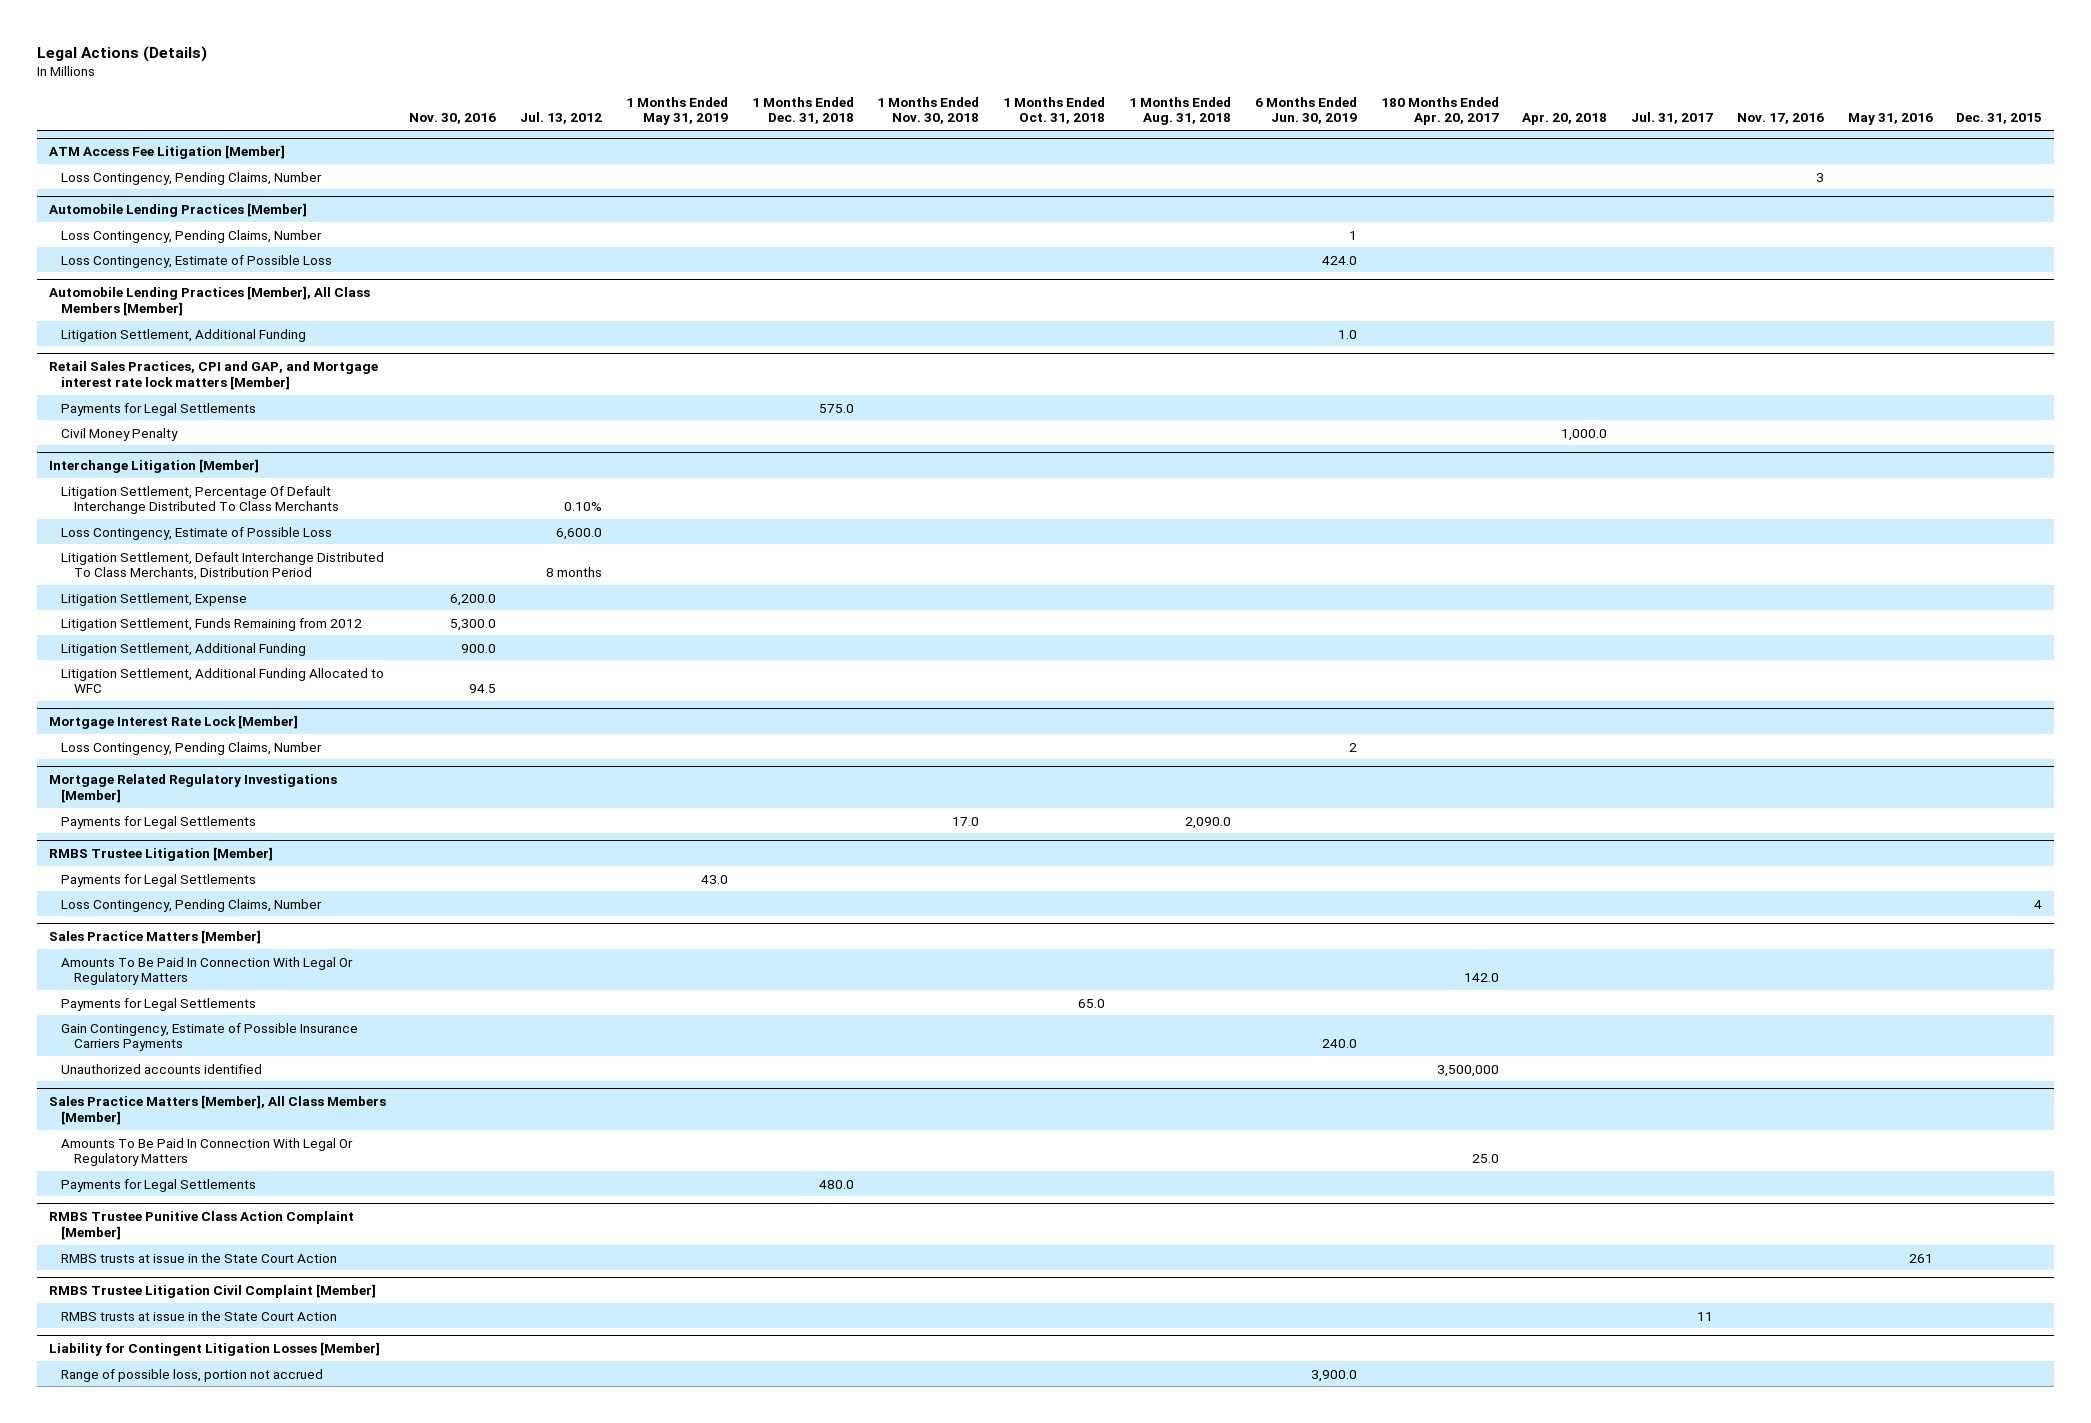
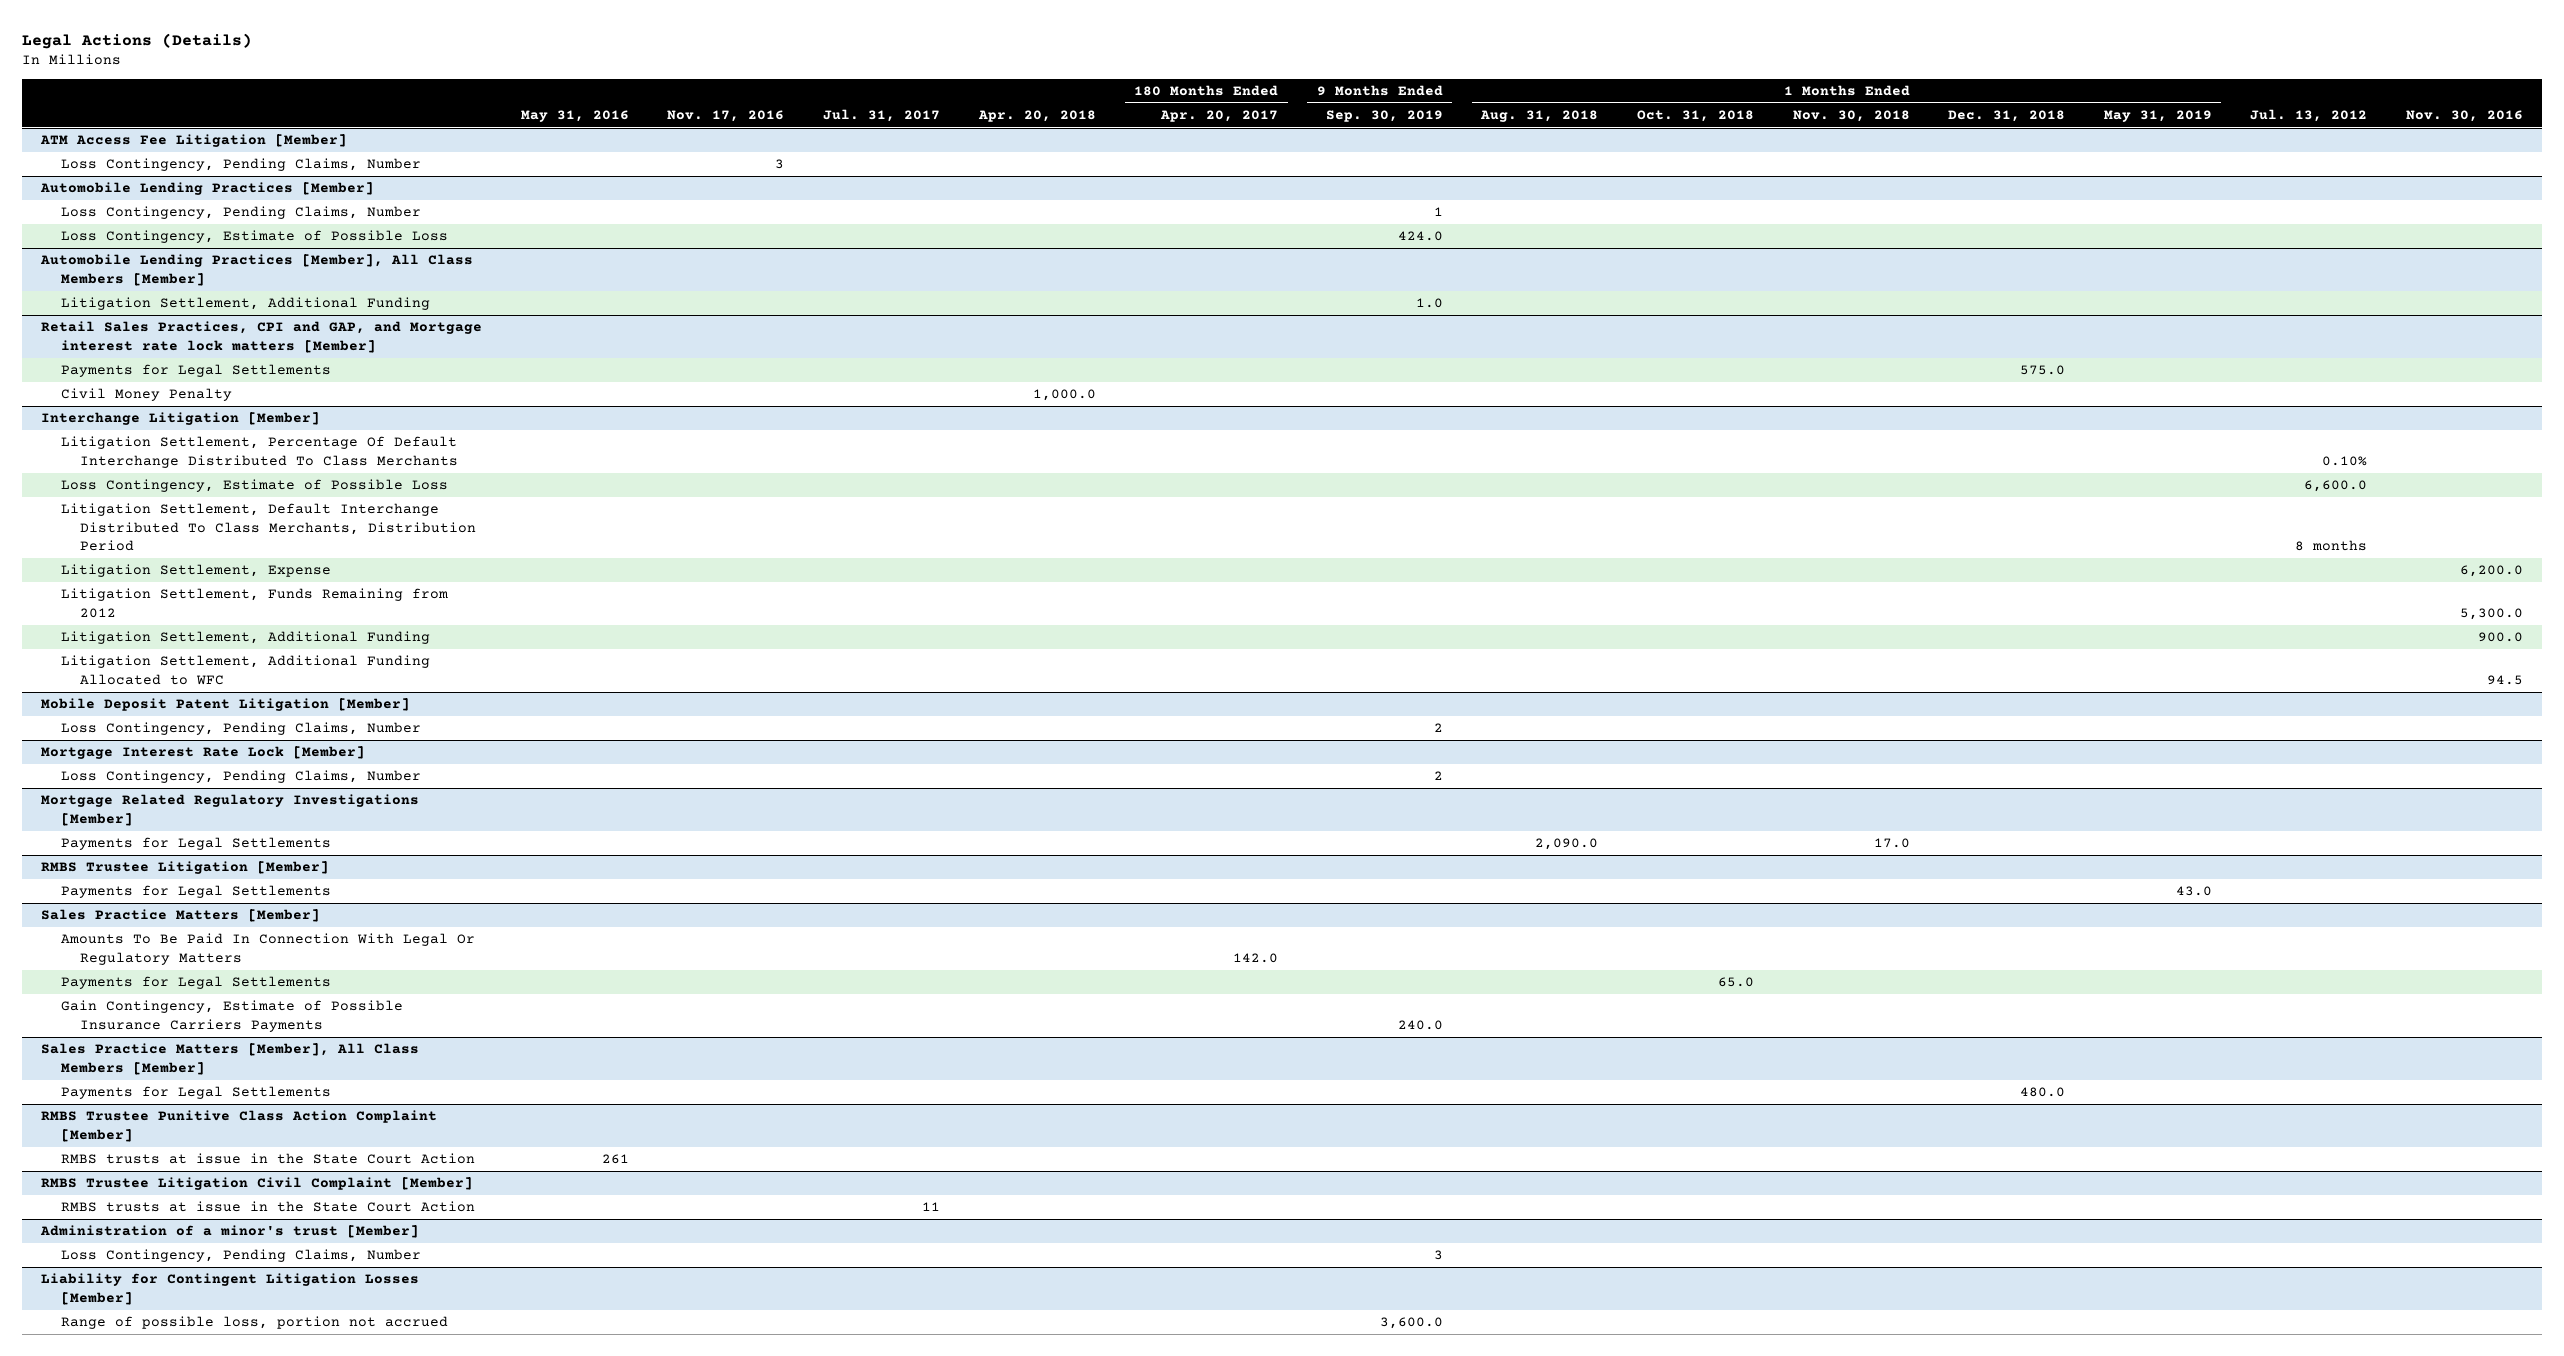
- | Nov. 30, 2016 | Jul. 13, 2012 | 1 Months Ended May 31, 2019 | 1 Months Ended Dec. 31, 2018 | 1 Months Ended Nov. 30, 2018 | 1 Months Ended Oct. 31, 2018 | 1 Months Ended Aug. 31, 2018 | 6 Months Ended Jun. 30, 2019 | 180 Months Ended Apr. 20, 2017 | Apr. 20, 2018 | Jul. 31, 2017 | Nov. 17, 2016 | May 31, 2016 | Dec. 31, 2015
+ | May 31, 2016 | Nov. 17, 2016 | Jul. 31, 2017 | Apr. 20, 2018 | 180 Months Ended Apr. 20, 2017 | 9 Months Ended Sep. 30, 2019 | 1 Months Ended Aug. 31, 2018 | 1 Months Ended Oct. 31, 2018 | 1 Months Ended Nov. 30, 2018 | 1 Months Ended Dec. 31, 2018 | 1 Months Ended May 31, 2019 | Jul. 13, 2012 | Nov. 30, 2016
+ Mobile Deposit Patent Litigation [Member]
+ Loss Contingency, Pending Claims, Number | | | | | | 2 | | | | | | |
@ RMBS Trustee Litigation [Member]
- Loss Contingency, Pending Claims, Number | | | | | | | | | | | | | | 4
@ Sales Practice Matters [Member]
- Unauthorized accounts identified | | | | | | | | | 3,500,000 | | | | |
@ Sales Practice Matters [Member], All Class Members [Member]
- Amounts To Be Paid In Connection With Legal Or Regulatory Matters | | | | | | | | | 25.0 | | | | |
+ Administration of a minor's trust [Member]
+ Loss Contingency, Pending Claims, Number | | | | | | 3 | | | | | | |

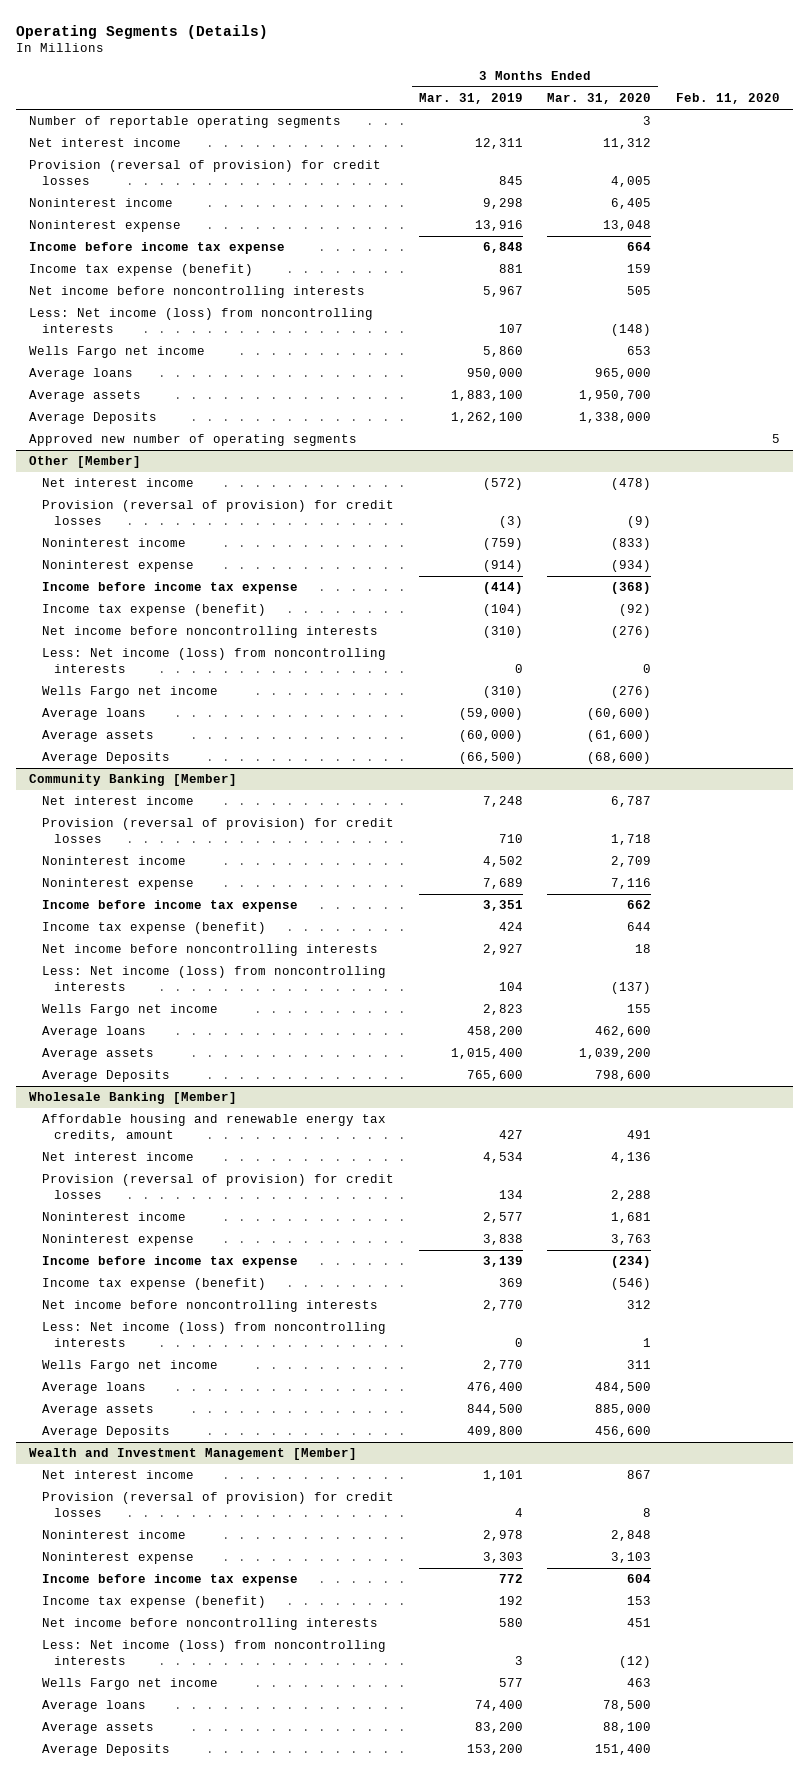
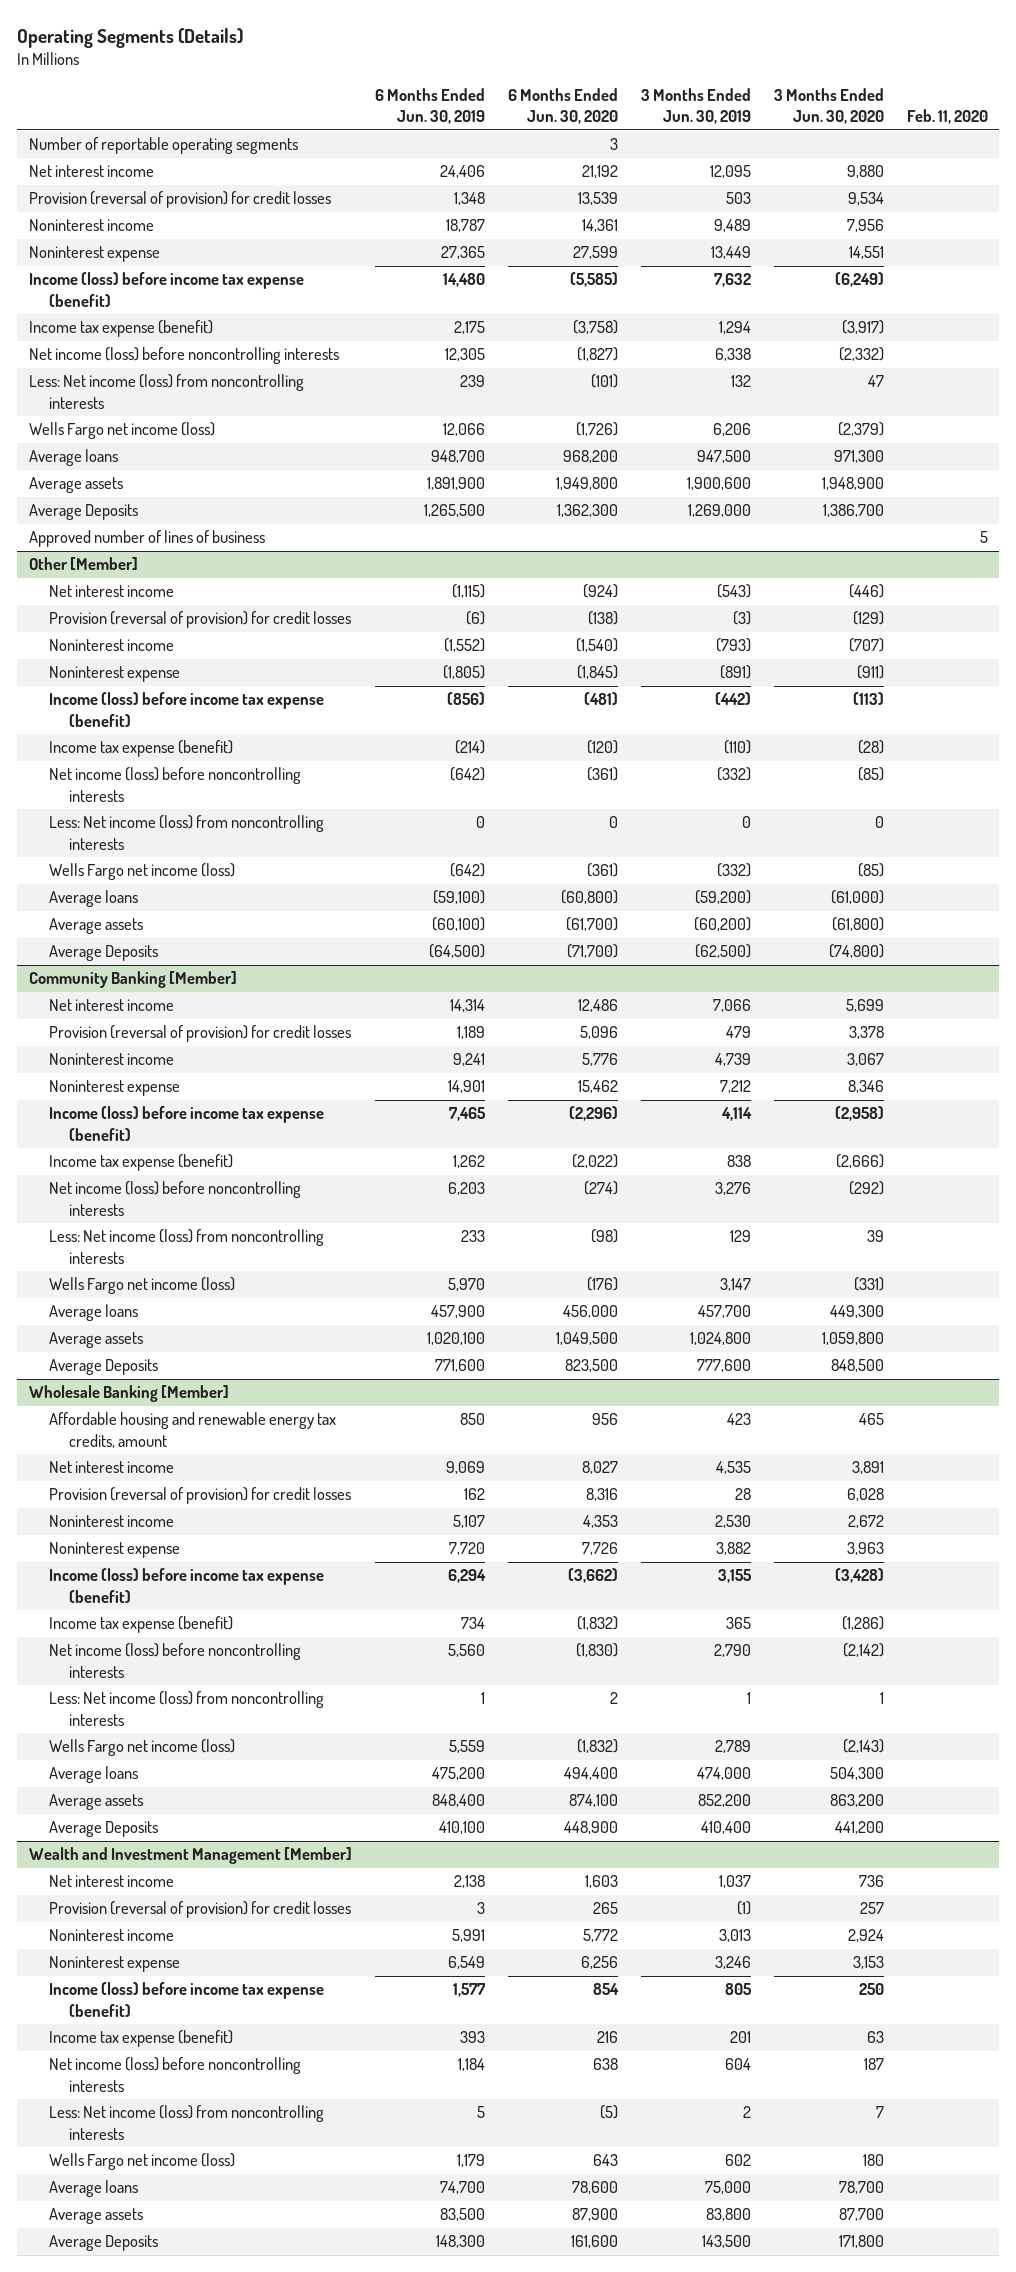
- | 3 Months Ended Mar. 31, 2019 | 3 Months Ended Mar. 31, 2020 | Feb. 11, 2020
+ | 6 Months Ended Jun. 30, 2019 | 6 Months Ended Jun. 30, 2020 | 3 Months Ended Jun. 30, 2019 | 3 Months Ended Jun. 30, 2020 | Feb. 11, 2020
- Income before income tax expense | 6,848 | 664 |
+ Income (loss) before income tax expense (benefit) | 14,480 | (5,585) | 7,632 | (6,249) |
- Net income before noncontrolling interests | 5,967 | 505 |
+ Net income (loss) before noncontrolling interests | 12,305 | (1,827) | 6,338 | (2,332) |
- Wells Fargo net income | 5,860 | 653 |
+ Wells Fargo net income (loss) | 12,066 | (1,726) | 6,206 | (2,379) |
- Approved new number of operating segments | | | 5
+ Approved number of lines of business | | | | | 5
@ Other [Member]
- Income before income tax expense | (414) | (368) |
+ Income (loss) before income tax expense (benefit) | (856) | (481) | (442) | (113) |
- Net income before noncontrolling interests | (310) | (276) |
+ Net income (loss) before noncontrolling interests | (642) | (361) | (332) | (85) |
- Wells Fargo net income | (310) | (276) |
+ Wells Fargo net income (loss) | (642) | (361) | (332) | (85) |
@ Community Banking [Member]
- Income before income tax expense | 3,351 | 662 |
+ Income (loss) before income tax expense (benefit) | 7,465 | (2,296) | 4,114 | (2,958) |
- Net income before noncontrolling interests | 2,927 | 18 |
+ Net income (loss) before noncontrolling interests | 6,203 | (274) | 3,276 | (292) |
- Wells Fargo net income | 2,823 | 155 |
+ Wells Fargo net income (loss) | 5,970 | (176) | 3,147 | (331) |
@ Wholesale Banking [Member]
- Income before income tax expense | 3,139 | (234) |
+ Income (loss) before income tax expense (benefit) | 6,294 | (3,662) | 3,155 | (3,428) |
- Net income before noncontrolling interests | 2,770 | 312 |
+ Net income (loss) before noncontrolling interests | 5,560 | (1,830) | 2,790 | (2,142) |
- Wells Fargo net income | 2,770 | 311 |
+ Wells Fargo net income (loss) | 5,559 | (1,832) | 2,789 | (2,143) |
@ Wealth and Investment Management [Member]
- Income before income tax expense | 772 | 604 |
+ Income (loss) before income tax expense (benefit) | 1,577 | 854 | 805 | 250 |
- Net income before noncontrolling interests | 580 | 451 |
+ Net income (loss) before noncontrolling interests | 1,184 | 638 | 604 | 187 |
- Wells Fargo net income | 577 | 463 |
+ Wells Fargo net income (loss) | 1,179 | 643 | 602 | 180 |

